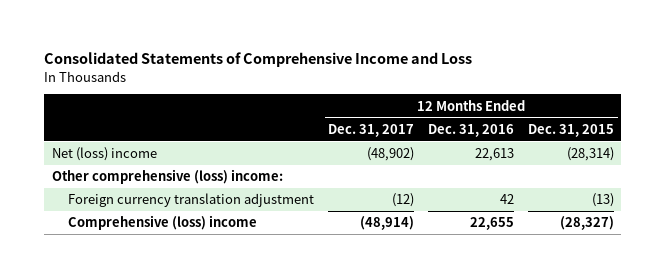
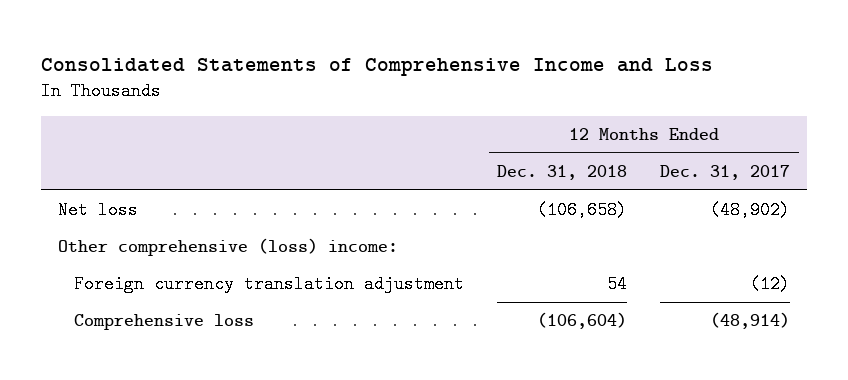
- | 12 Months Ended Dec. 31, 2017 | 12 Months Ended Dec. 31, 2016 | 12 Months Ended Dec. 31, 2015
+ | 12 Months Ended Dec. 31, 2018 | 12 Months Ended Dec. 31, 2017
- Net (loss) income | (48,902) | 22,613 | (28,314)
+ Net loss | (106,658) | (48,902)
- Comprehensive (loss) income | (48,914) | 22,655 | (28,327)
+ Comprehensive loss | (106,604) | (48,914)

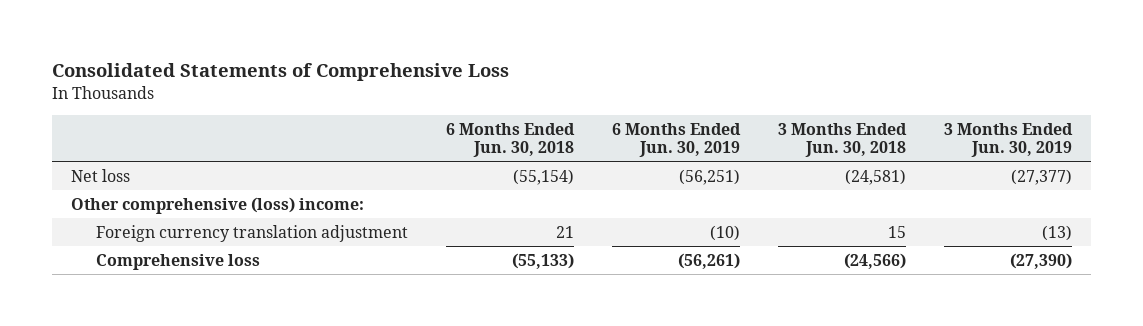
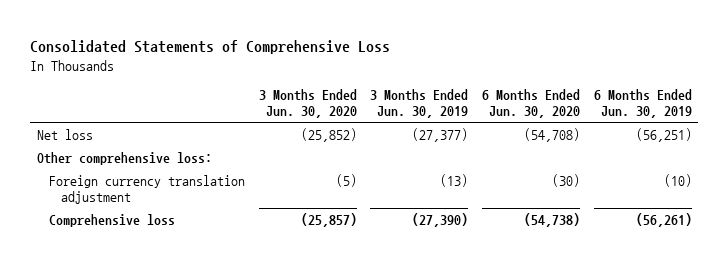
- | 6 Months Ended Jun. 30, 2018 | 6 Months Ended Jun. 30, 2019 | 3 Months Ended Jun. 30, 2018 | 3 Months Ended Jun. 30, 2019
+ | 3 Months Ended Jun. 30, 2020 | 3 Months Ended Jun. 30, 2019 | 6 Months Ended Jun. 30, 2020 | 6 Months Ended Jun. 30, 2019
- Other comprehensive (loss) income:
+ Other comprehensive loss:

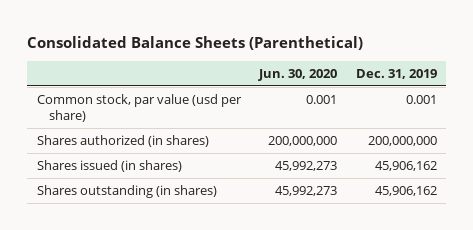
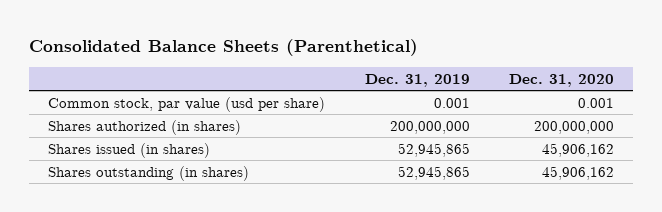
- | Jun. 30, 2020 | Dec. 31, 2019
+ | Dec. 31, 2019 | Dec. 31, 2020
- Shares issued (in shares) | 45,992,273 | 45,906,162
- Shares outstanding (in shares) | 45,992,273 | 45,906,162
+ Shares issued (in shares) | 52,945,865 | 45,906,162
+ Shares outstanding (in shares) | 52,945,865 | 45,906,162

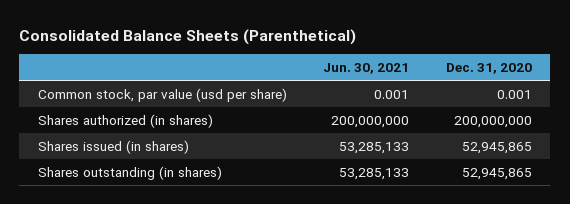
- | Dec. 31, 2019 | Dec. 31, 2020
+ | Jun. 30, 2021 | Dec. 31, 2020
- Shares issued (in shares) | 52,945,865 | 45,906,162
- Shares outstanding (in shares) | 52,945,865 | 45,906,162
+ Shares issued (in shares) | 53,285,133 | 52,945,865
+ Shares outstanding (in shares) | 53,285,133 | 52,945,865

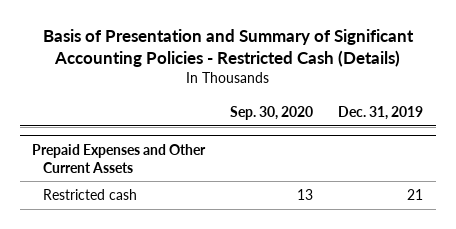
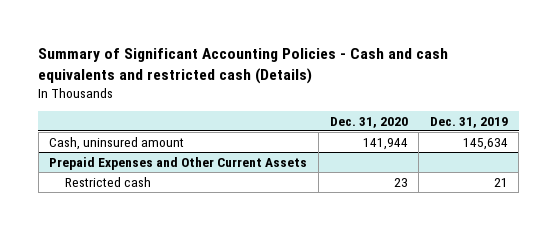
- Basis of Presentation and Summary of Significant Accounting Policies - Restricted Cash (Details)
+ Summary of Significant Accounting Policies - Cash and cash equivalents and restricted cash (Details)
- | Sep. 30, 2020 | Dec. 31, 2019
+ | Dec. 31, 2020 | Dec. 31, 2019
+ Cash, uninsured amount | 141,944 | 145,634

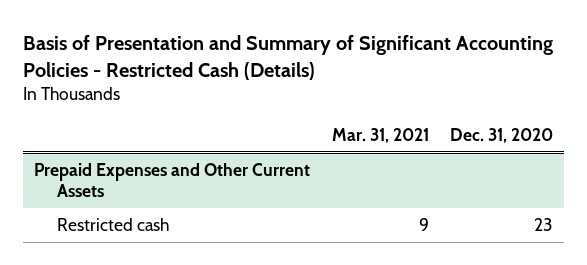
- Summary of Significant Accounting Policies - Cash and cash equivalents and restricted cash (Details)
+ Basis of Presentation and Summary of Significant Accounting Policies - Restricted Cash (Details)
- | Dec. 31, 2020 | Dec. 31, 2019
+ | Mar. 31, 2021 | Dec. 31, 2020
- Cash, uninsured amount | 141,944 | 145,634

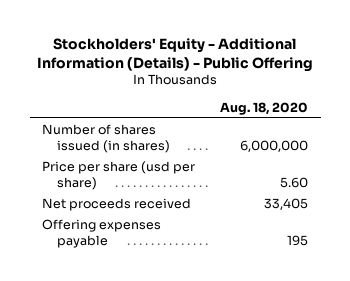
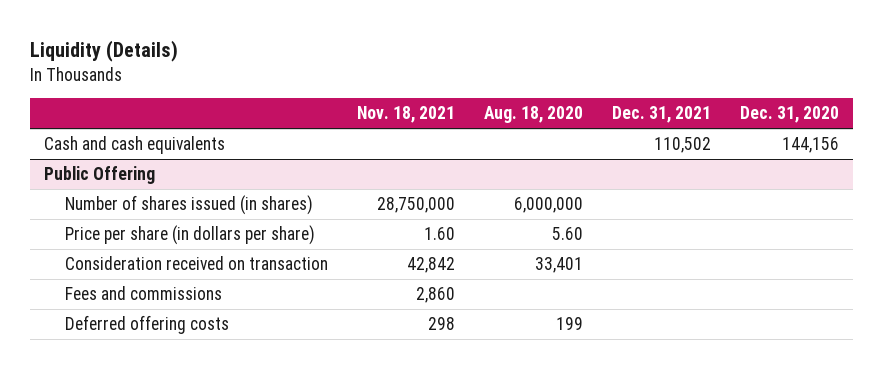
- Stockholders' Equity - Additional Information (Details) - Public Offering
+ Liquidity (Details)
- | Aug. 18, 2020
+ | Nov. 18, 2021 | Aug. 18, 2020 | Dec. 31, 2021 | Dec. 31, 2020
+ Cash and cash equivalents | | | 110,502 | 144,156
+ Public Offering
- Price per share (usd per share) | 5.60
- Net proceeds received | 33,405
- Offering expenses payable | 195
+ Price per share (in dollars per share) | 1.60 | 5.60 | |
+ Consideration received on transaction | 42,842 | 33,401 | |
+ Fees and commissions | 2,860 | | |
+ Deferred offering costs | 298 | 199 | |

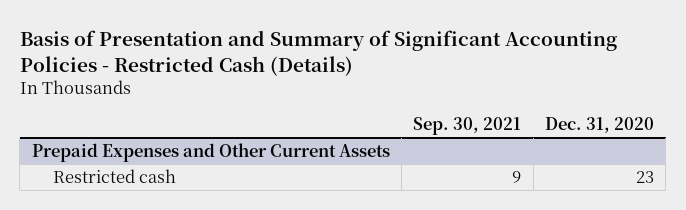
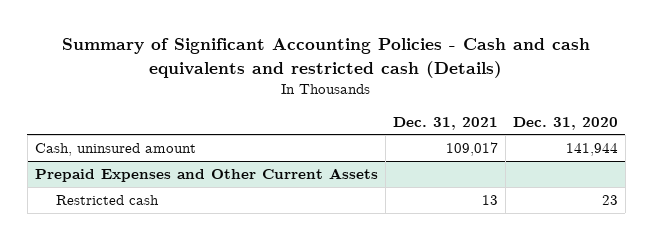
- Basis of Presentation and Summary of Significant Accounting Policies - Restricted Cash (Details)
+ Summary of Significant Accounting Policies - Cash and cash equivalents and restricted cash (Details)
- | Sep. 30, 2021 | Dec. 31, 2020
+ | Dec. 31, 2021 | Dec. 31, 2020
+ Cash, uninsured amount | 109,017 | 141,944

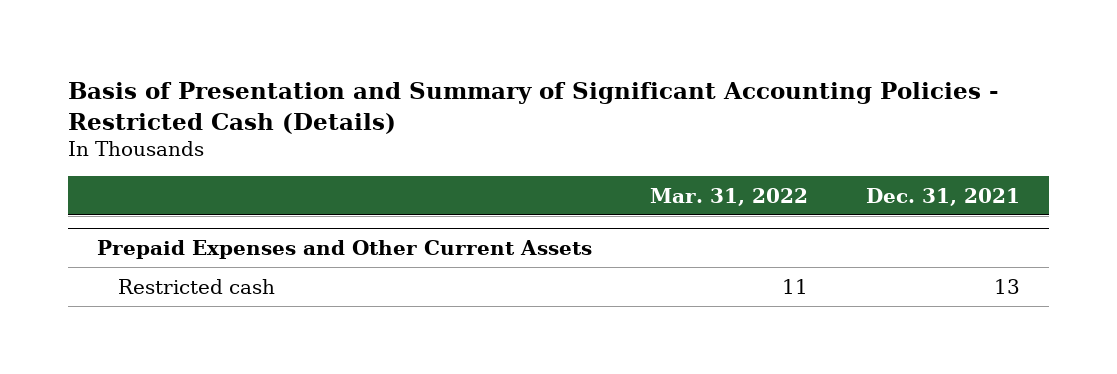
- Summary of Significant Accounting Policies - Cash and cash equivalents and restricted cash (Details)
+ Basis of Presentation and Summary of Significant Accounting Policies - Restricted Cash (Details)
- | Dec. 31, 2021 | Dec. 31, 2020
+ | Mar. 31, 2022 | Dec. 31, 2021
- Cash, uninsured amount | 109,017 | 141,944

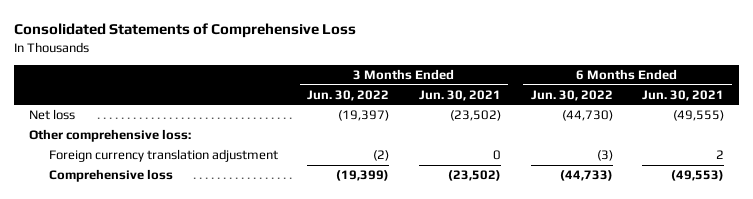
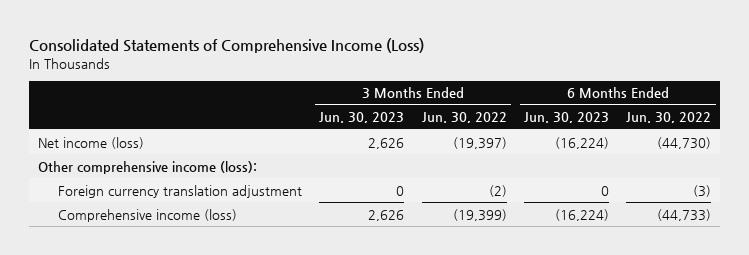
- Consolidated Statements of Comprehensive Loss
+ Consolidated Statements of Comprehensive Income (Loss)
- | 3 Months Ended Jun. 30, 2022 | 3 Months Ended Jun. 30, 2021 | 6 Months Ended Jun. 30, 2022 | 6 Months Ended Jun. 30, 2021
+ | 3 Months Ended Jun. 30, 2023 | 3 Months Ended Jun. 30, 2022 | 6 Months Ended Jun. 30, 2023 | 6 Months Ended Jun. 30, 2022
- Net loss | (19,397) | (23,502) | (44,730) | (49,555)
- Other comprehensive loss:
+ Net income (loss) | 2,626 | (19,397) | (16,224) | (44,730)
+ Other comprehensive income (loss):
- Comprehensive loss | (19,399) | (23,502) | (44,733) | (49,553)
+ Comprehensive income (loss) | 2,626 | (19,399) | (16,224) | (44,733)

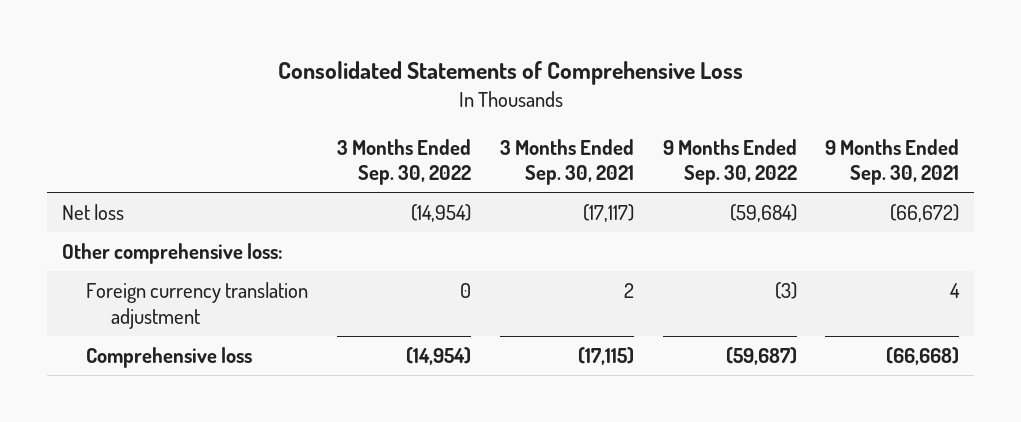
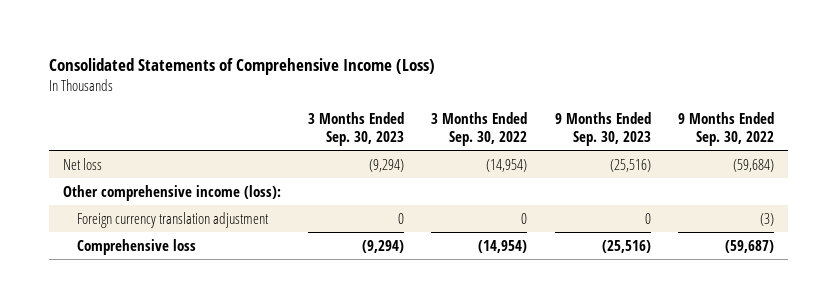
- Consolidated Statements of Comprehensive Loss
+ Consolidated Statements of Comprehensive Income (Loss)
- | 3 Months Ended Sep. 30, 2022 | 3 Months Ended Sep. 30, 2021 | 9 Months Ended Sep. 30, 2022 | 9 Months Ended Sep. 30, 2021
+ | 3 Months Ended Sep. 30, 2023 | 3 Months Ended Sep. 30, 2022 | 9 Months Ended Sep. 30, 2023 | 9 Months Ended Sep. 30, 2022
- Other comprehensive loss:
+ Other comprehensive income (loss):

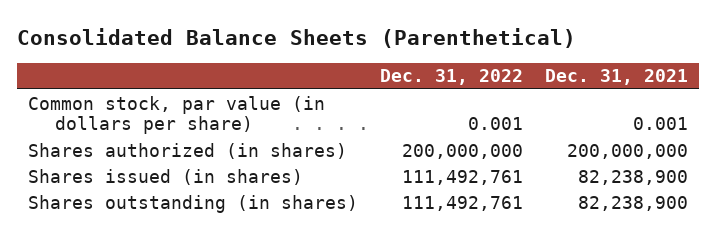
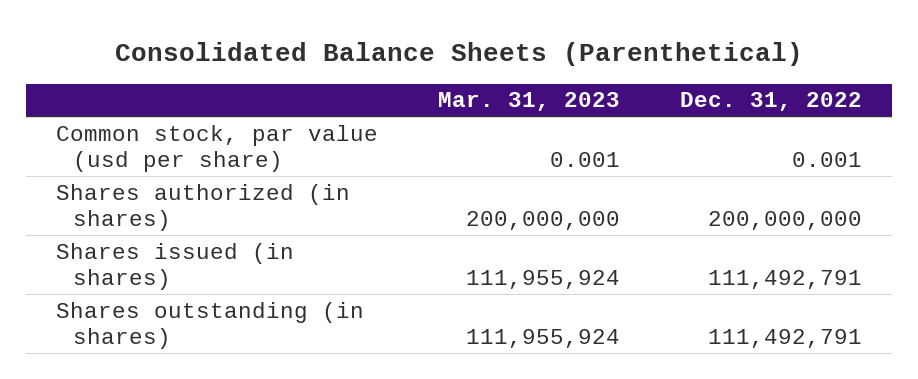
- | Dec. 31, 2022 | Dec. 31, 2021
+ | Mar. 31, 2023 | Dec. 31, 2022
- Common stock, par value (in dollars per share) | 0.001 | 0.001
+ Common stock, par value (usd per share) | 0.001 | 0.001
- Shares issued (in shares) | 111,492,761 | 82,238,900
- Shares outstanding (in shares) | 111,492,761 | 82,238,900
+ Shares issued (in shares) | 111,955,924 | 111,492,791
+ Shares outstanding (in shares) | 111,955,924 | 111,492,791

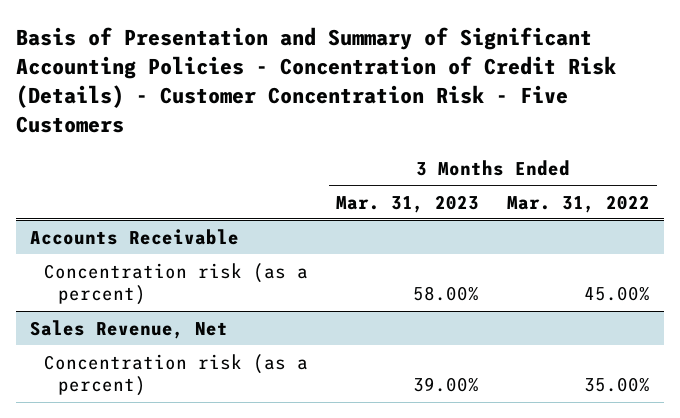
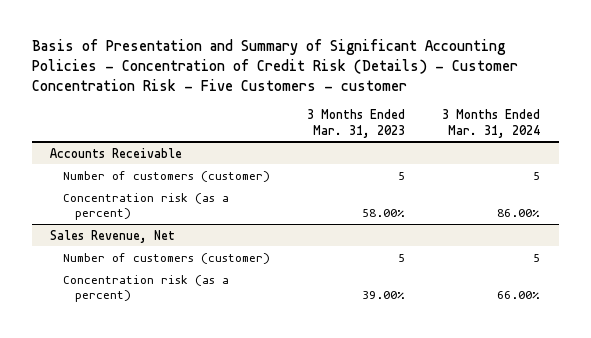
- Basis of Presentation and Summary of Significant Accounting Policies - Concentration of Credit Risk (Details) - Customer Concentration Risk - Five Customers
+ Basis of Presentation and Summary of Significant Accounting Policies - Concentration of Credit Risk (Details) - Customer Concentration Risk - Five Customers - customer
- | 3 Months Ended Mar. 31, 2023 | 3 Months Ended Mar. 31, 2022
+ | 3 Months Ended Mar. 31, 2023 | 3 Months Ended Mar. 31, 2024
@ Accounts Receivable
+ Number of customers (customer) | 5 | 5
@ Sales Revenue, Net
+ Number of customers (customer) | 5 | 5

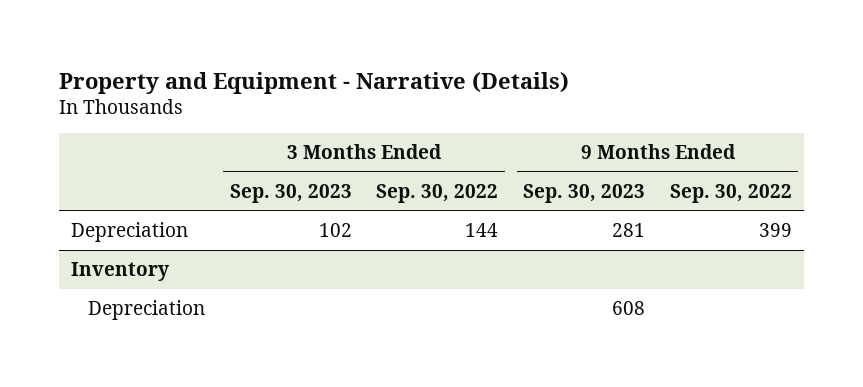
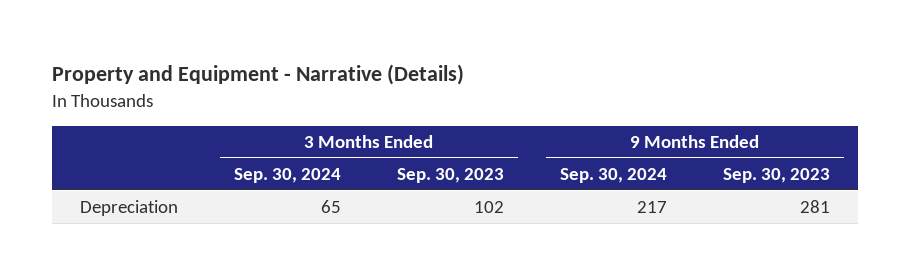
- | 3 Months Ended Sep. 30, 2023 | 3 Months Ended Sep. 30, 2022 | 9 Months Ended Sep. 30, 2023 | 9 Months Ended Sep. 30, 2022
+ | 3 Months Ended Sep. 30, 2024 | 3 Months Ended Sep. 30, 2023 | 9 Months Ended Sep. 30, 2024 | 9 Months Ended Sep. 30, 2023
- Inventory
- Depreciation | | | 608 |

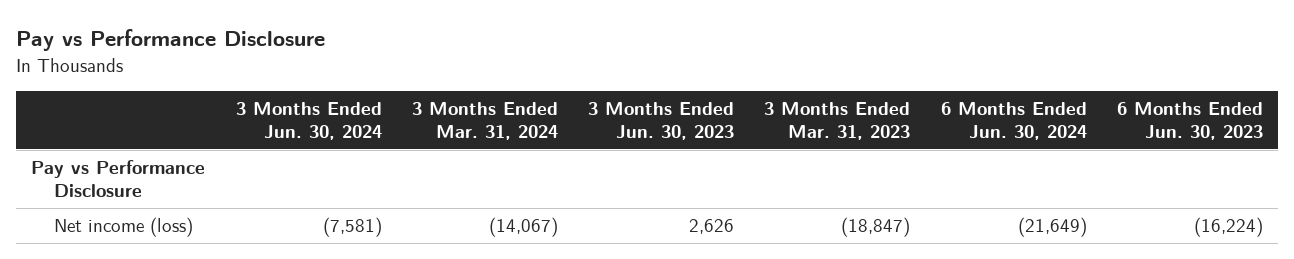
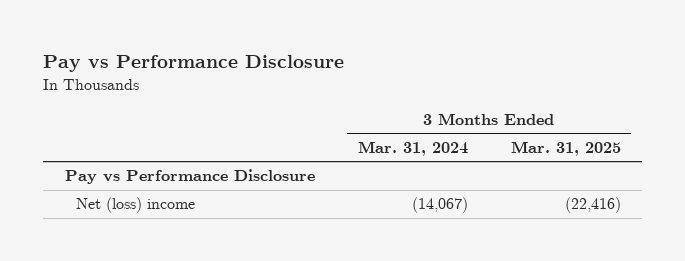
- | 3 Months Ended Jun. 30, 2024 | 3 Months Ended Mar. 31, 2024 | 3 Months Ended Jun. 30, 2023 | 3 Months Ended Mar. 31, 2023 | 6 Months Ended Jun. 30, 2024 | 6 Months Ended Jun. 30, 2023
+ | 3 Months Ended Mar. 31, 2024 | 3 Months Ended Mar. 31, 2025
- Net income (loss) | (7,581) | (14,067) | 2,626 | (18,847) | (21,649) | (16,224)
+ Net (loss) income | (14,067) | (22,416)

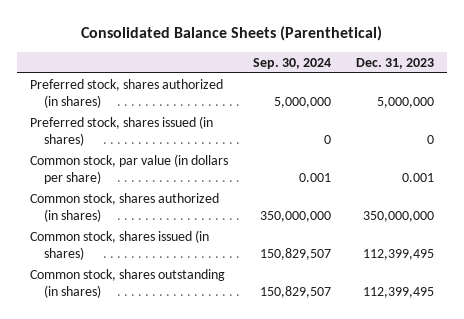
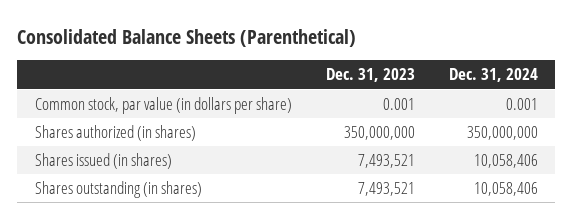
- | Sep. 30, 2024 | Dec. 31, 2023
+ | Dec. 31, 2023 | Dec. 31, 2024
- Preferred stock, shares authorized (in shares) | 5,000,000 | 5,000,000
- Preferred stock, shares issued (in shares) | 0 | 0
- Common stock, shares authorized (in shares) | 350,000,000 | 350,000,000
- Common stock, shares issued (in shares) | 150,829,507 | 112,399,495
- Common stock, shares outstanding (in shares) | 150,829,507 | 112,399,495
+ Shares authorized (in shares) | 350,000,000 | 350,000,000
+ Shares issued (in shares) | 7,493,521 | 10,058,406
+ Shares outstanding (in shares) | 7,493,521 | 10,058,406

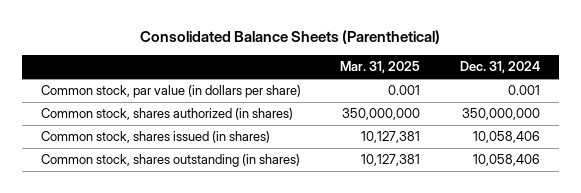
- | Dec. 31, 2023 | Dec. 31, 2024
+ | Mar. 31, 2025 | Dec. 31, 2024
- Shares authorized (in shares) | 350,000,000 | 350,000,000
- Shares issued (in shares) | 7,493,521 | 10,058,406
- Shares outstanding (in shares) | 7,493,521 | 10,058,406
+ Common stock, shares authorized (in shares) | 350,000,000 | 350,000,000
+ Common stock, shares issued (in shares) | 10,127,381 | 10,058,406
+ Common stock, shares outstanding (in shares) | 10,127,381 | 10,058,406

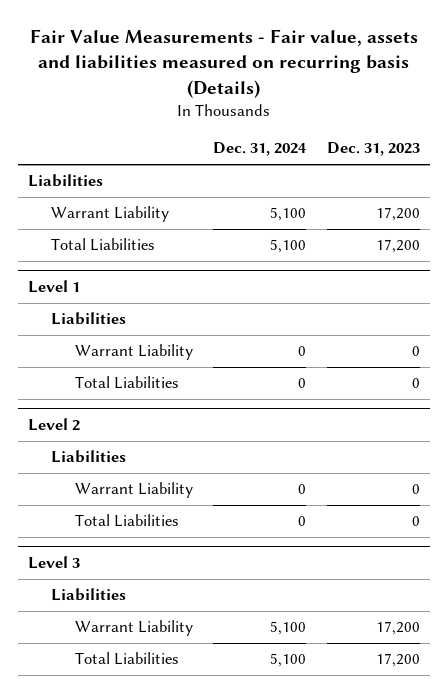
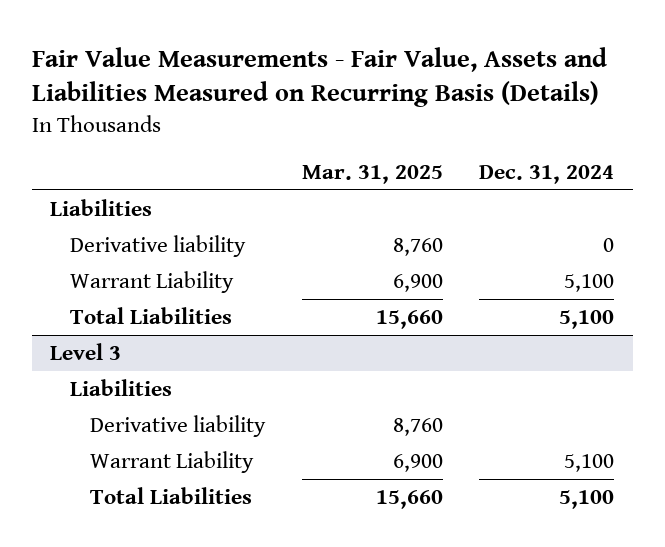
- Fair Value Measurements - Fair value, assets and liabilities measured on recurring basis (Details)
+ Fair Value Measurements - Fair Value, Assets and Liabilities Measured on Recurring Basis (Details)
- | Dec. 31, 2024 | Dec. 31, 2023
+ | Mar. 31, 2025 | Dec. 31, 2024
+ Derivative liability | 8,760 | 0
- Level 1
- Liabilities
- Warrant Liability | 0 | 0
- Total Liabilities | 0 | 0
- Level 2
- Liabilities
- Warrant Liability | 0 | 0
- Total Liabilities | 0 | 0
@ Level 3
+ Derivative liability | 8,760 |

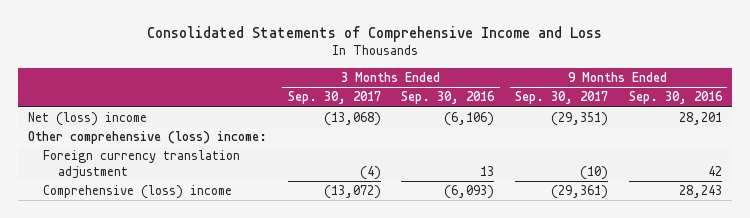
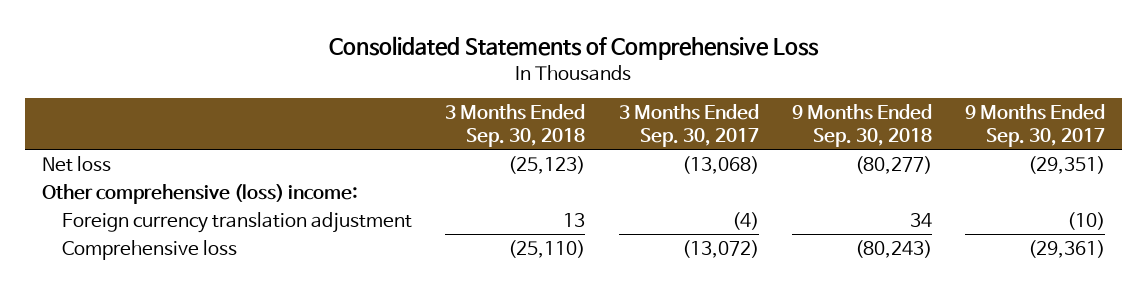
- Consolidated Statements of Comprehensive Income and Loss
+ Consolidated Statements of Comprehensive Loss
- | 3 Months Ended Sep. 30, 2017 | 3 Months Ended Sep. 30, 2016 | 9 Months Ended Sep. 30, 2017 | 9 Months Ended Sep. 30, 2016
+ | 3 Months Ended Sep. 30, 2018 | 3 Months Ended Sep. 30, 2017 | 9 Months Ended Sep. 30, 2018 | 9 Months Ended Sep. 30, 2017
- Net (loss) income | (13,068) | (6,106) | (29,351) | 28,201
+ Net loss | (25,123) | (13,068) | (80,277) | (29,351)
- Comprehensive (loss) income | (13,072) | (6,093) | (29,361) | 28,243
+ Comprehensive loss | (25,110) | (13,072) | (80,243) | (29,361)

